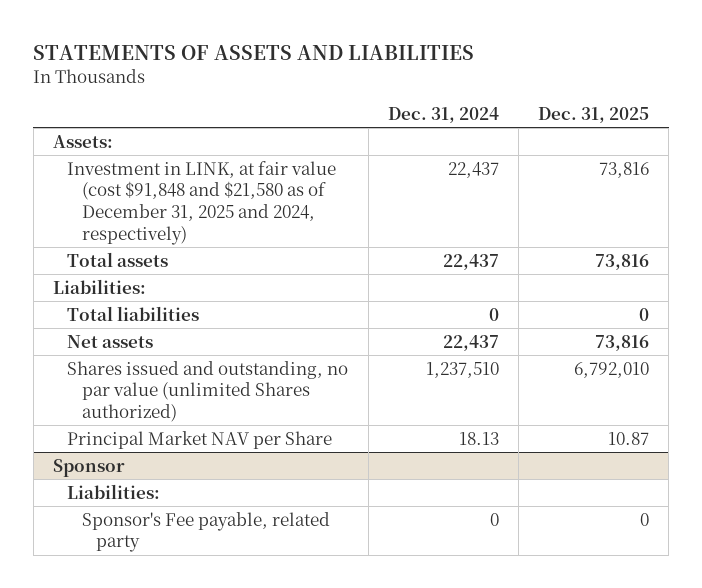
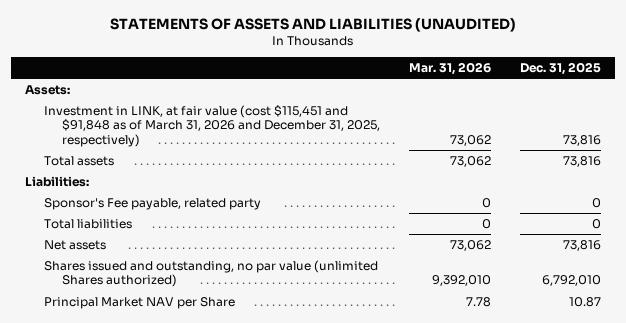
- STATEMENTS OF ASSETS AND LIABILITIES
+ STATEMENTS OF ASSETS AND LIABILITIES (UNAUDITED)
- | Dec. 31, 2024 | Dec. 31, 2025
+ | Mar. 31, 2026 | Dec. 31, 2025
- Investment in LINK, at fair value (cost $91,848 and $21,580 as of December 31, 2025 and 2024, respectively) | 22,437 | 73,816
+ Investment in LINK, at fair value (cost $115,451 and $91,848 as of March 31, 2026 and December 31, 2025, respectively) | 73,062 | 73,816
+ Sponsor's Fee payable, related party | 0 | 0
- Sponsor
- Liabilities:
- Sponsor's Fee payable, related party | 0 | 0

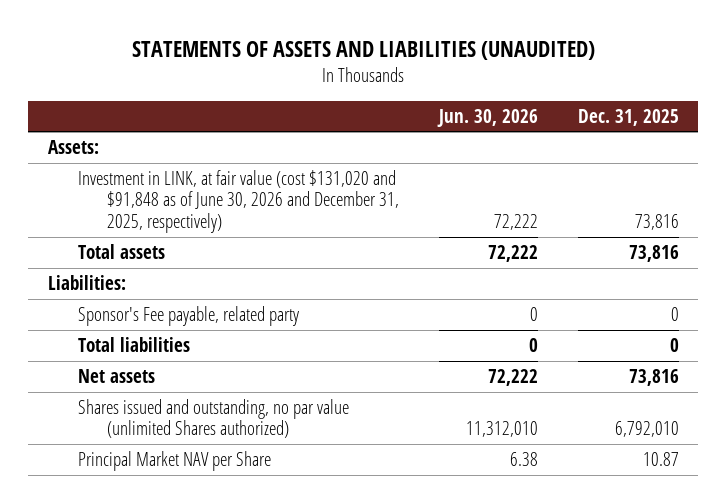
- | Mar. 31, 2026 | Dec. 31, 2025
+ | Jun. 30, 2026 | Dec. 31, 2025
- Investment in LINK, at fair value (cost $115,451 and $91,848 as of March 31, 2026 and December 31, 2025, respectively) | 73,062 | 73,816
+ Investment in LINK, at fair value (cost $131,020 and $91,848 as of June 30, 2026 and December 31, 2025, respectively) | 72,222 | 73,816

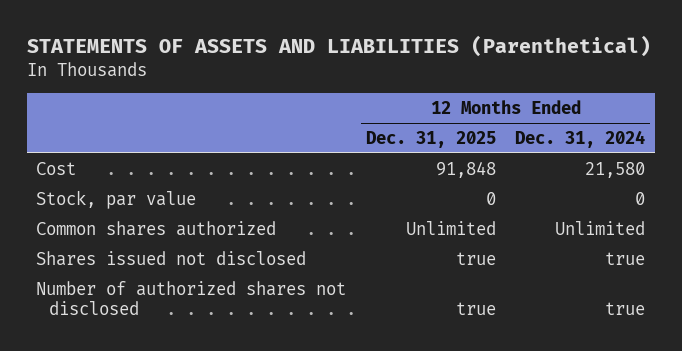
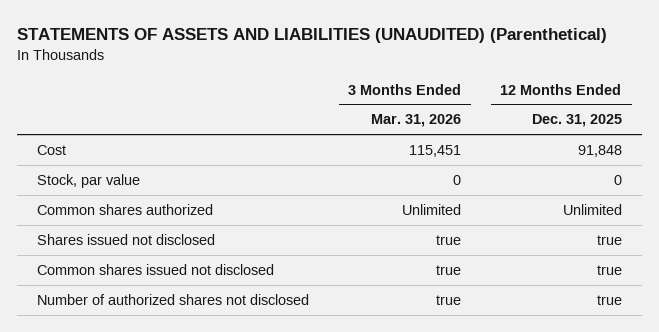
- STATEMENTS OF ASSETS AND LIABILITIES (Parenthetical)
+ STATEMENTS OF ASSETS AND LIABILITIES (UNAUDITED) (Parenthetical)
- | 12 Months Ended Dec. 31, 2025 | 12 Months Ended Dec. 31, 2024
+ | 3 Months Ended Mar. 31, 2026 | 12 Months Ended Dec. 31, 2025
+ Common shares issued not disclosed | true | true

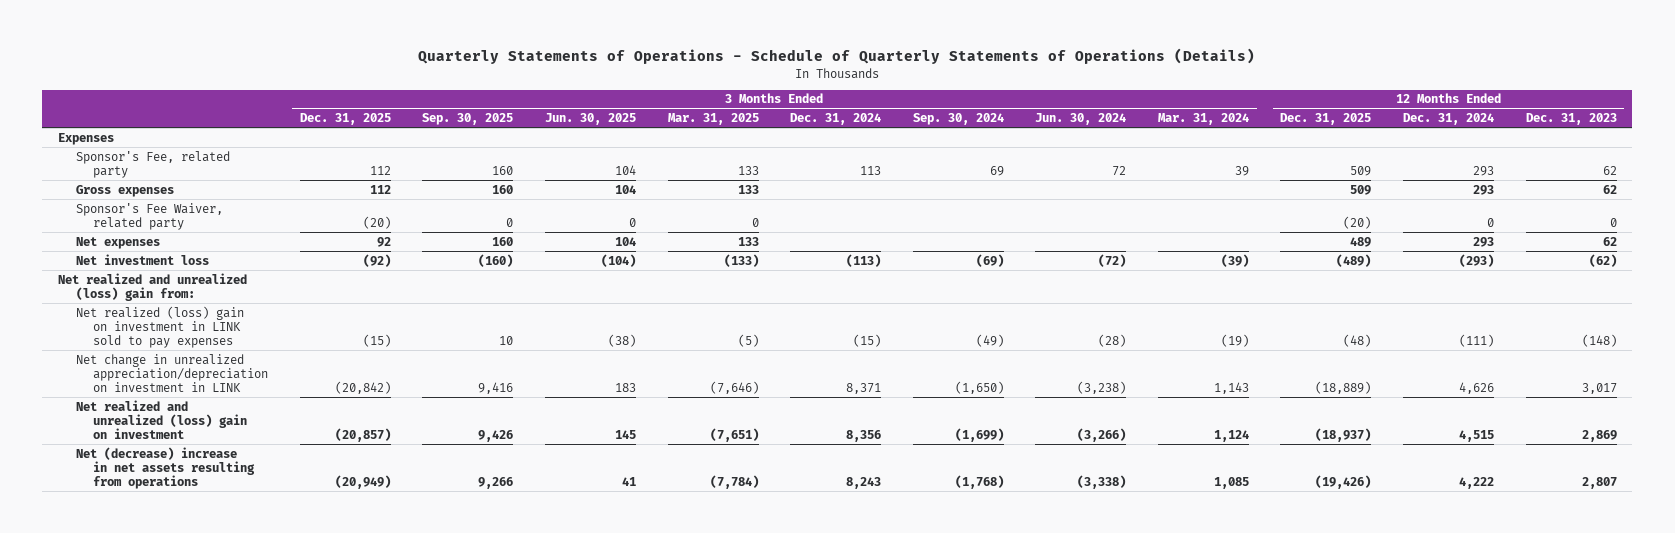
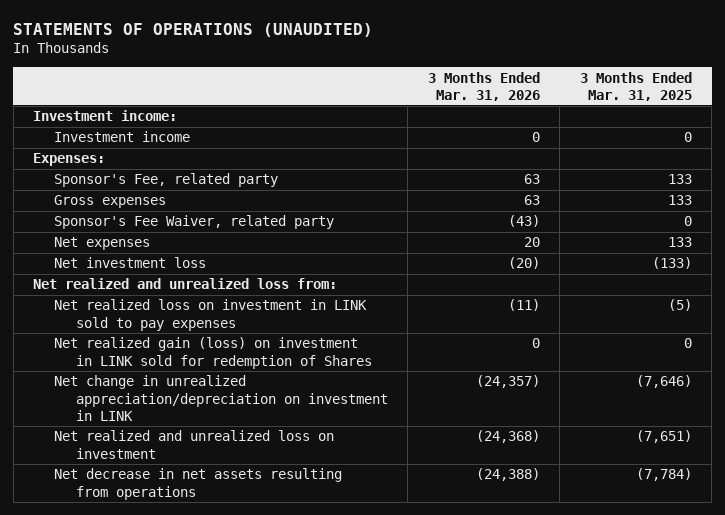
- Quarterly Statements of Operations - Schedule of Quarterly Statements of Operations (Details)
+ STATEMENTS OF OPERATIONS (UNAUDITED)
- | 3 Months Ended Dec. 31, 2025 | 3 Months Ended Sep. 30, 2025 | 3 Months Ended Jun. 30, 2025 | 3 Months Ended Mar. 31, 2025 | 3 Months Ended Dec. 31, 2024 | 3 Months Ended Sep. 30, 2024 | 3 Months Ended Jun. 30, 2024 | 3 Months Ended Mar. 31, 2024 | 12 Months Ended Dec. 31, 2025 | 12 Months Ended Dec. 31, 2024 | 12 Months Ended Dec. 31, 2023
+ | 3 Months Ended Mar. 31, 2026 | 3 Months Ended Mar. 31, 2025
- Expenses
+ Investment income:
+ Investment income | 0 | 0
+ Expenses:
- Net realized and unrealized (loss) gain from:
- Net realized (loss) gain on investment in LINK sold to pay expenses | (15) | 10 | (38) | (5) | (15) | (49) | (28) | (19) | (48) | (111) | (148)
+ Net realized and unrealized loss from:
+ Net realized loss on investment in LINK sold to pay expenses | (11) | (5)
+ Net realized gain (loss) on investment in LINK sold for redemption of Shares | 0 | 0
- Net realized and unrealized (loss) gain on investment | (20,857) | 9,426 | 145 | (7,651) | 8,356 | (1,699) | (3,266) | 1,124 | (18,937) | 4,515 | 2,869
- Net (decrease) increase in net assets resulting from operations | (20,949) | 9,266 | 41 | (7,784) | 8,243 | (1,768) | (3,338) | 1,085 | (19,426) | 4,222 | 2,807
+ Net realized and unrealized loss on investment | (24,368) | (7,651)
+ Net decrease in net assets resulting from operations | (24,388) | (7,784)

